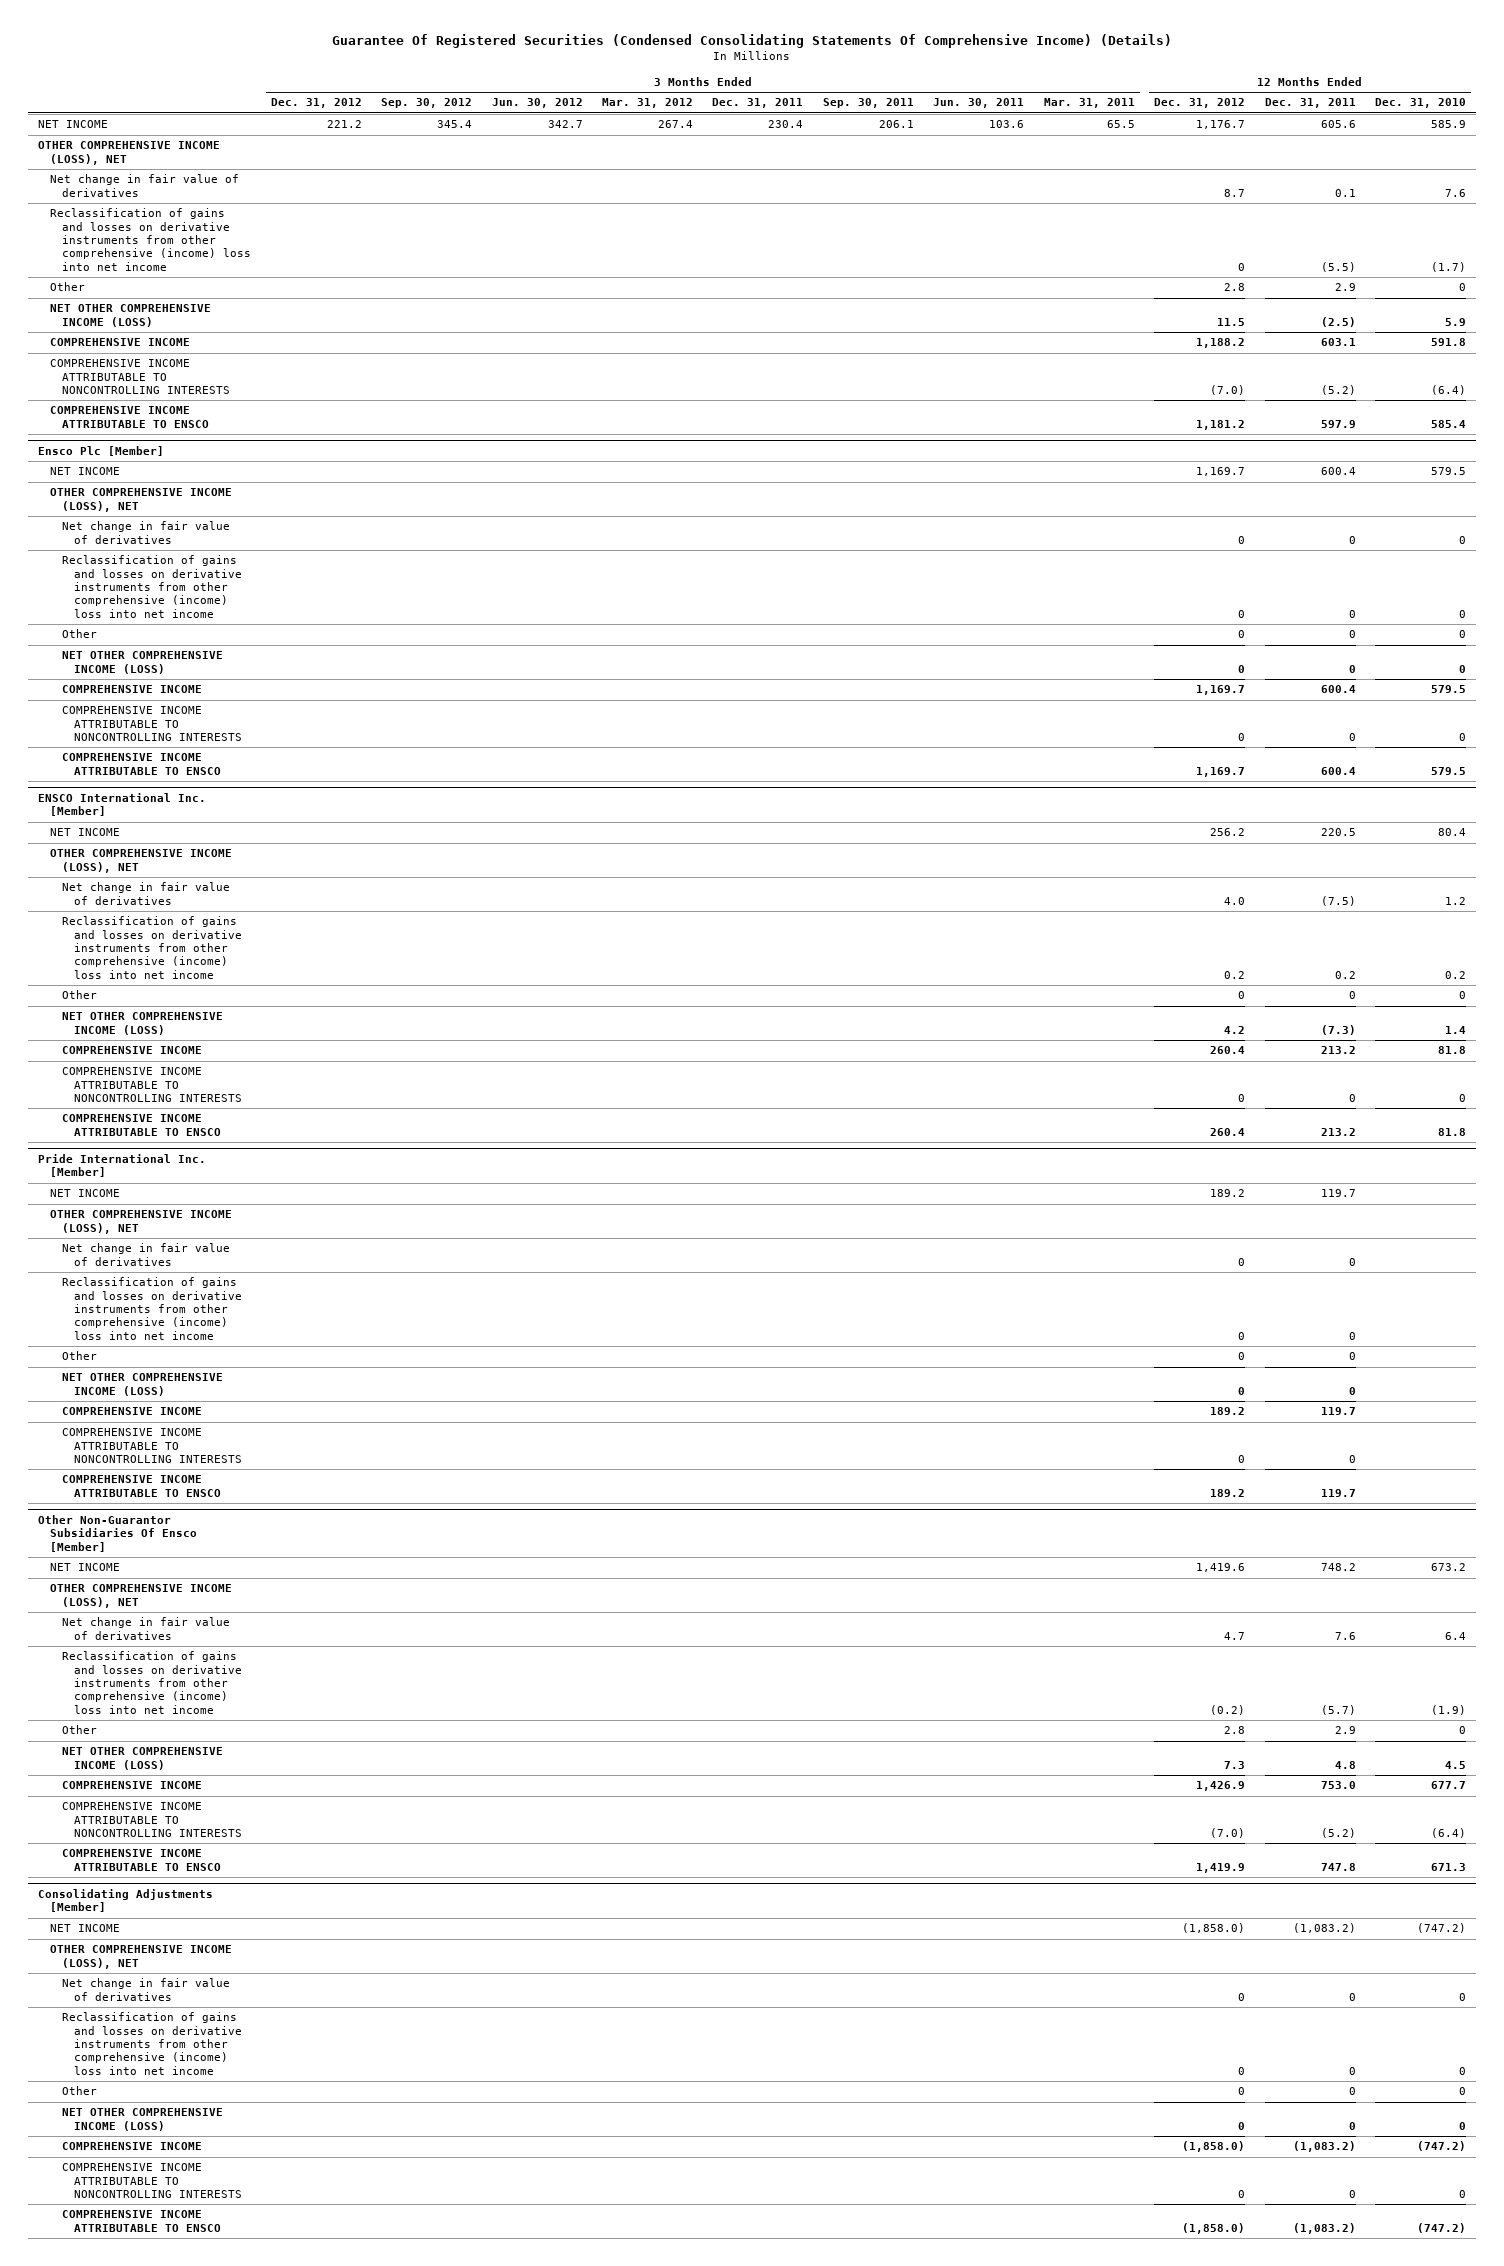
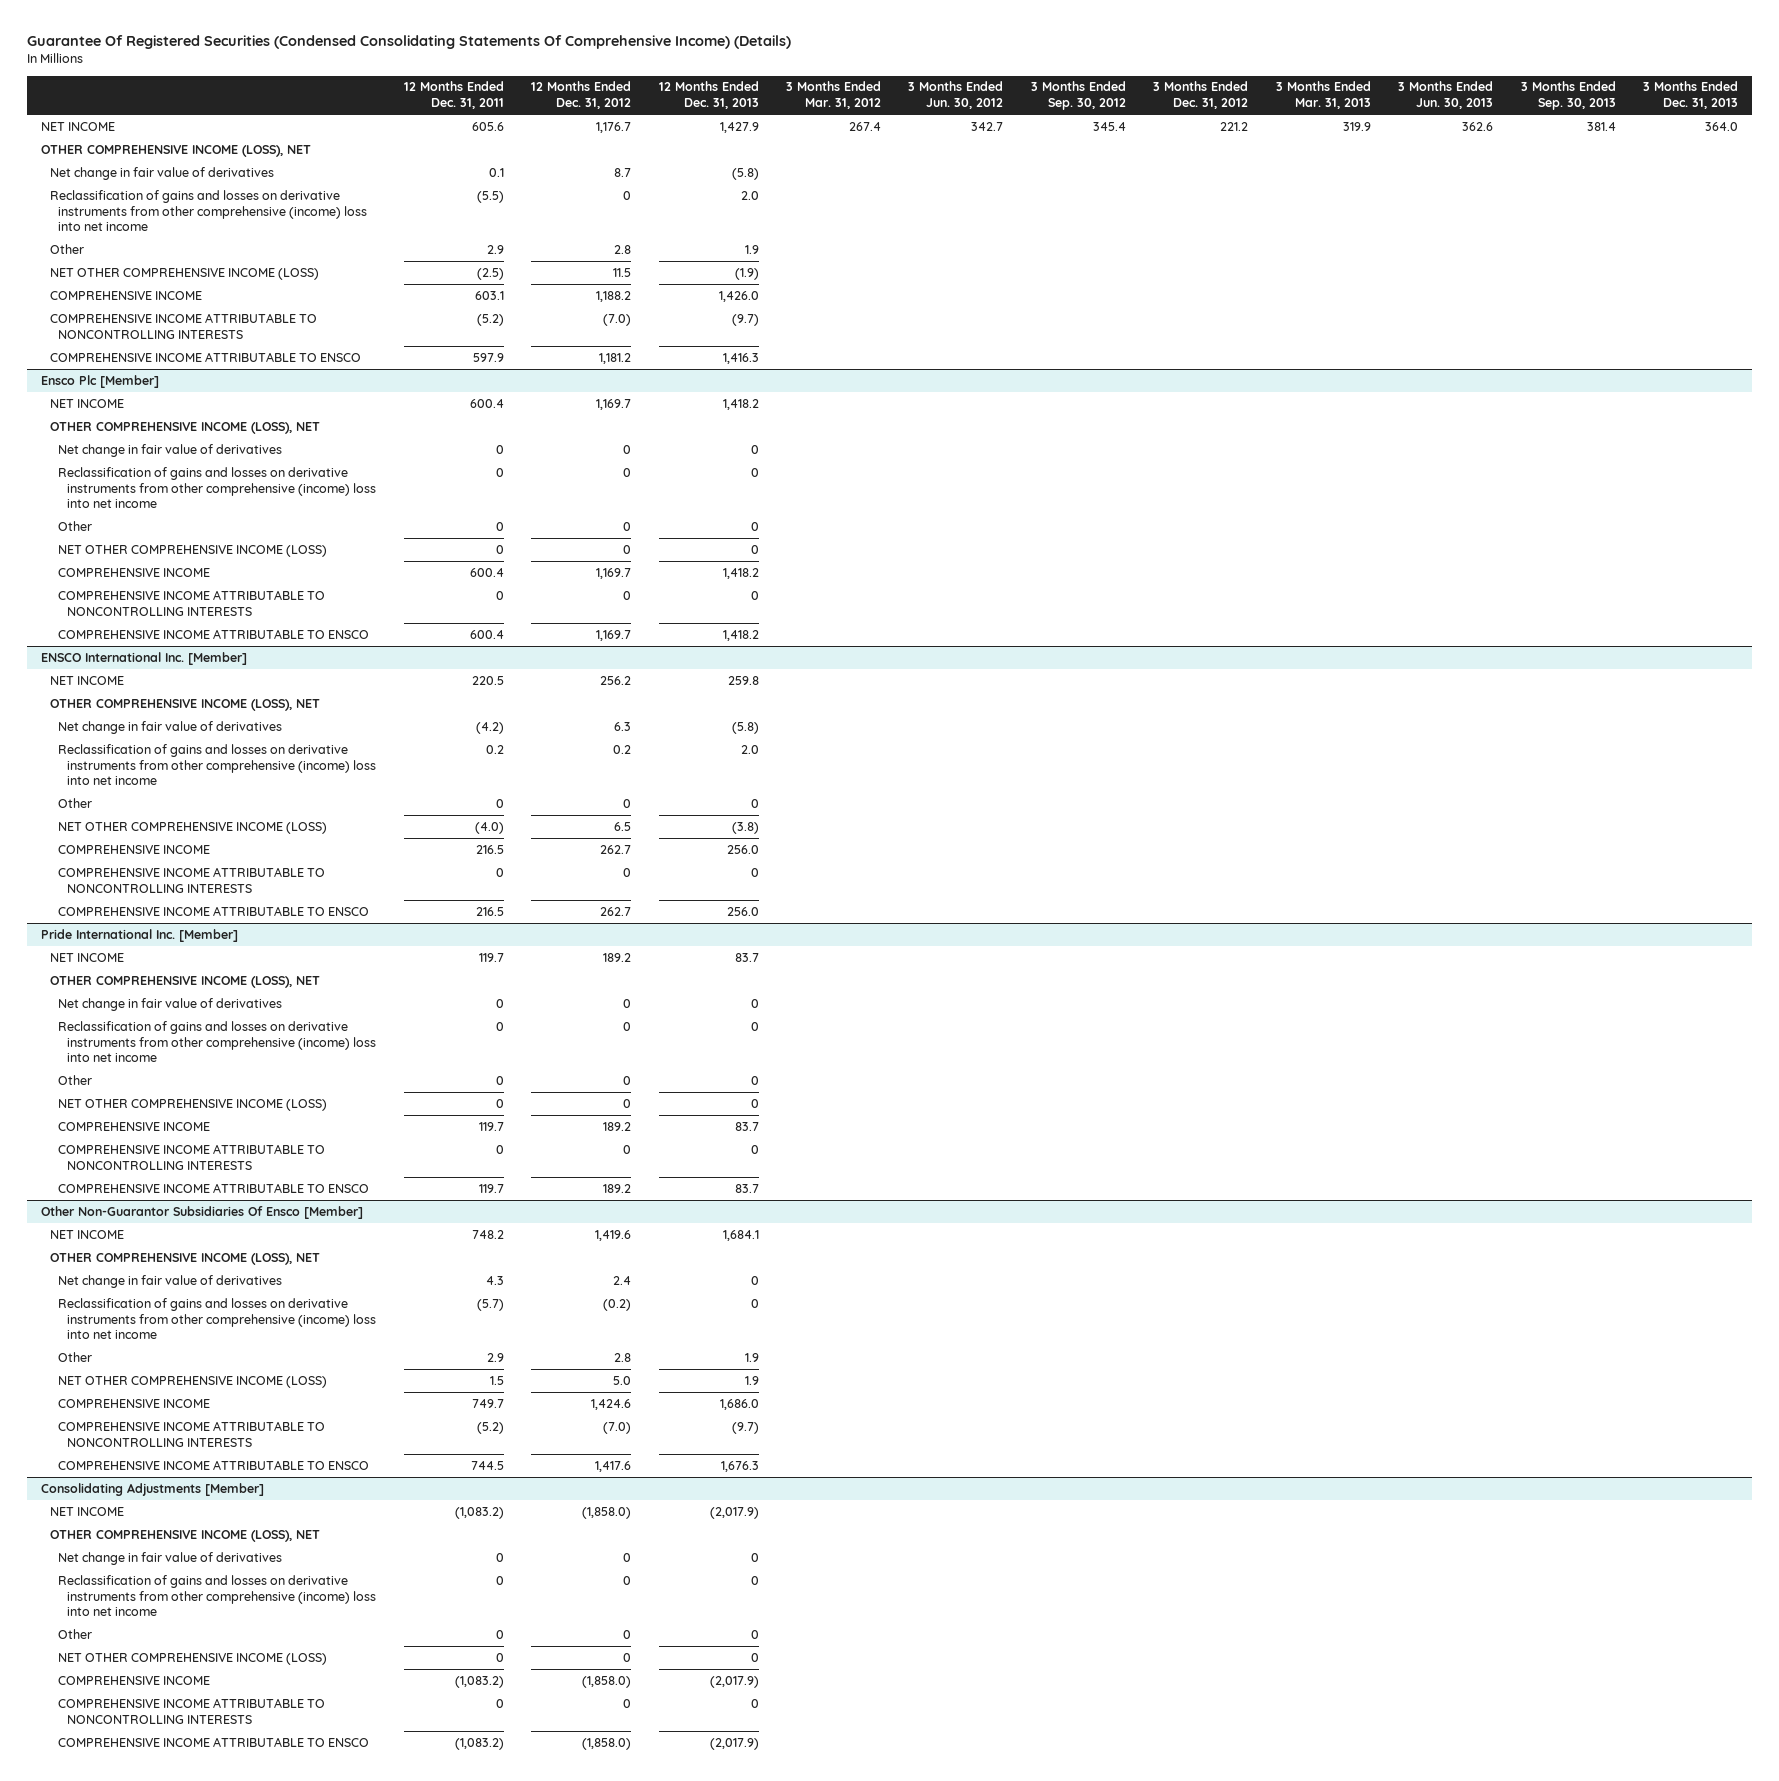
- | 3 Months Ended Dec. 31, 2012 | 3 Months Ended Sep. 30, 2012 | 3 Months Ended Jun. 30, 2012 | 3 Months Ended Mar. 31, 2012 | 3 Months Ended Dec. 31, 2011 | 3 Months Ended Sep. 30, 2011 | 3 Months Ended Jun. 30, 2011 | 3 Months Ended Mar. 31, 2011 | 12 Months Ended Dec. 31, 2012 | 12 Months Ended Dec. 31, 2011 | 12 Months Ended Dec. 31, 2010
+ | 12 Months Ended Dec. 31, 2011 | 12 Months Ended Dec. 31, 2012 | 12 Months Ended Dec. 31, 2013 | 3 Months Ended Mar. 31, 2012 | 3 Months Ended Jun. 30, 2012 | 3 Months Ended Sep. 30, 2012 | 3 Months Ended Dec. 31, 2012 | 3 Months Ended Mar. 31, 2013 | 3 Months Ended Jun. 30, 2013 | 3 Months Ended Sep. 30, 2013 | 3 Months Ended Dec. 31, 2013
@ ENSCO International Inc. [Member]
- Net change in fair value of derivatives | | | | | | | | | 4.0 | (7.5) | 1.2
+ Net change in fair value of derivatives | (4.2) | 6.3 | (5.8) | | | | | | | |
- NET OTHER COMPREHENSIVE INCOME (LOSS) | | | | | | | | | 4.2 | (7.3) | 1.4
- COMPREHENSIVE INCOME | | | | | | | | | 260.4 | 213.2 | 81.8
+ NET OTHER COMPREHENSIVE INCOME (LOSS) | (4.0) | 6.5 | (3.8) | | | | | | | |
+ COMPREHENSIVE INCOME | 216.5 | 262.7 | 256.0 | | | | | | | |
- COMPREHENSIVE INCOME ATTRIBUTABLE TO ENSCO | | | | | | | | | 260.4 | 213.2 | 81.8
+ COMPREHENSIVE INCOME ATTRIBUTABLE TO ENSCO | 216.5 | 262.7 | 256.0 | | | | | | | |
@ Other Non-Guarantor Subsidiaries Of Ensco [Member]
- Net change in fair value of derivatives | | | | | | | | | 4.7 | 7.6 | 6.4
+ Net change in fair value of derivatives | 4.3 | 2.4 | 0 | | | | | | | |
- NET OTHER COMPREHENSIVE INCOME (LOSS) | | | | | | | | | 7.3 | 4.8 | 4.5
- COMPREHENSIVE INCOME | | | | | | | | | 1,426.9 | 753.0 | 677.7
+ NET OTHER COMPREHENSIVE INCOME (LOSS) | 1.5 | 5.0 | 1.9 | | | | | | | |
+ COMPREHENSIVE INCOME | 749.7 | 1,424.6 | 1,686.0 | | | | | | | |
- COMPREHENSIVE INCOME ATTRIBUTABLE TO ENSCO | | | | | | | | | 1,419.9 | 747.8 | 671.3
+ COMPREHENSIVE INCOME ATTRIBUTABLE TO ENSCO | 744.5 | 1,417.6 | 1,676.3 | | | | | | | |

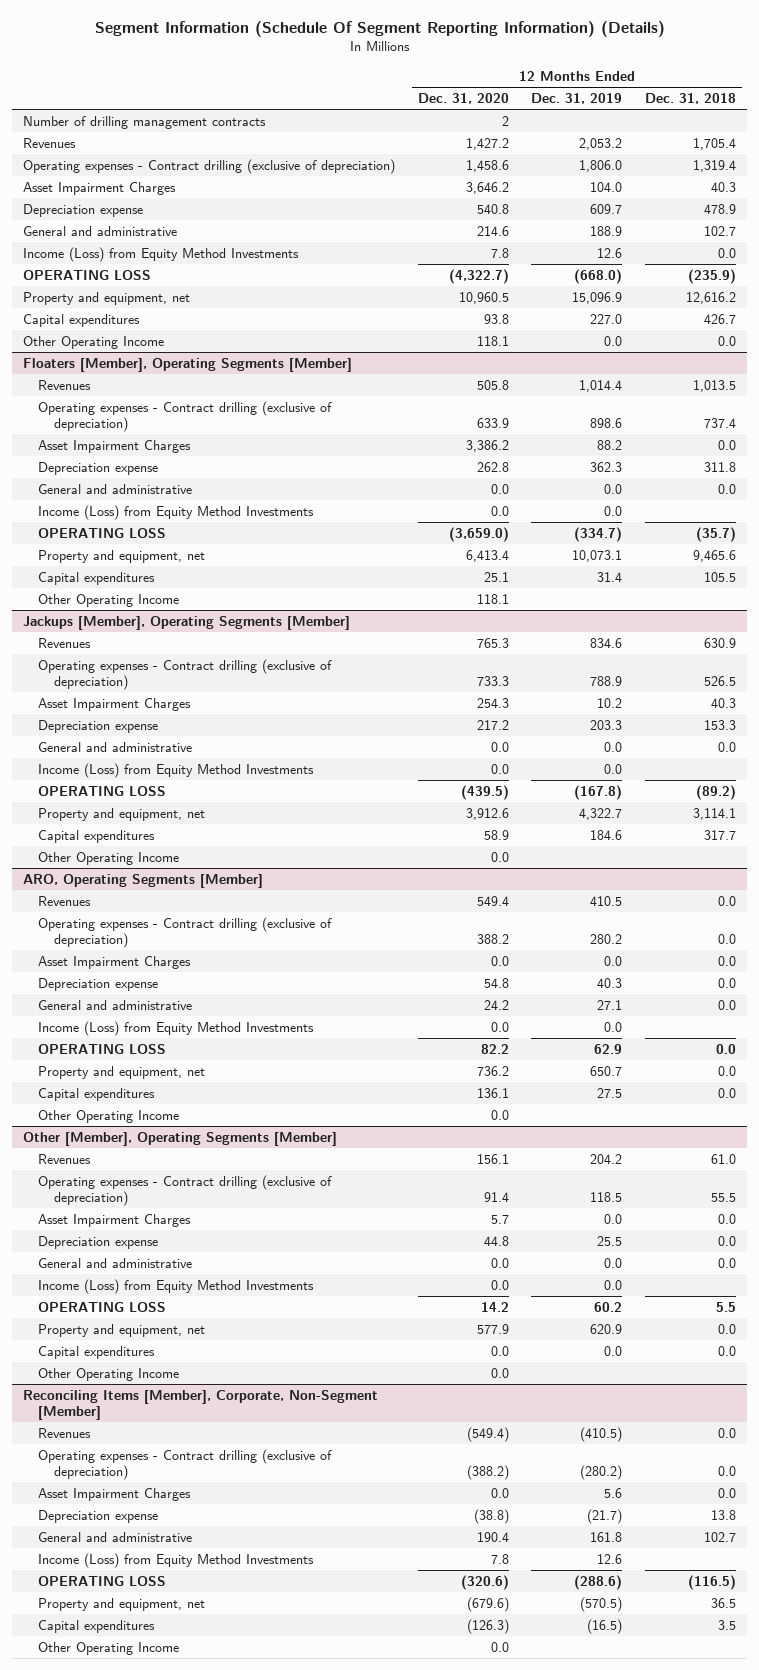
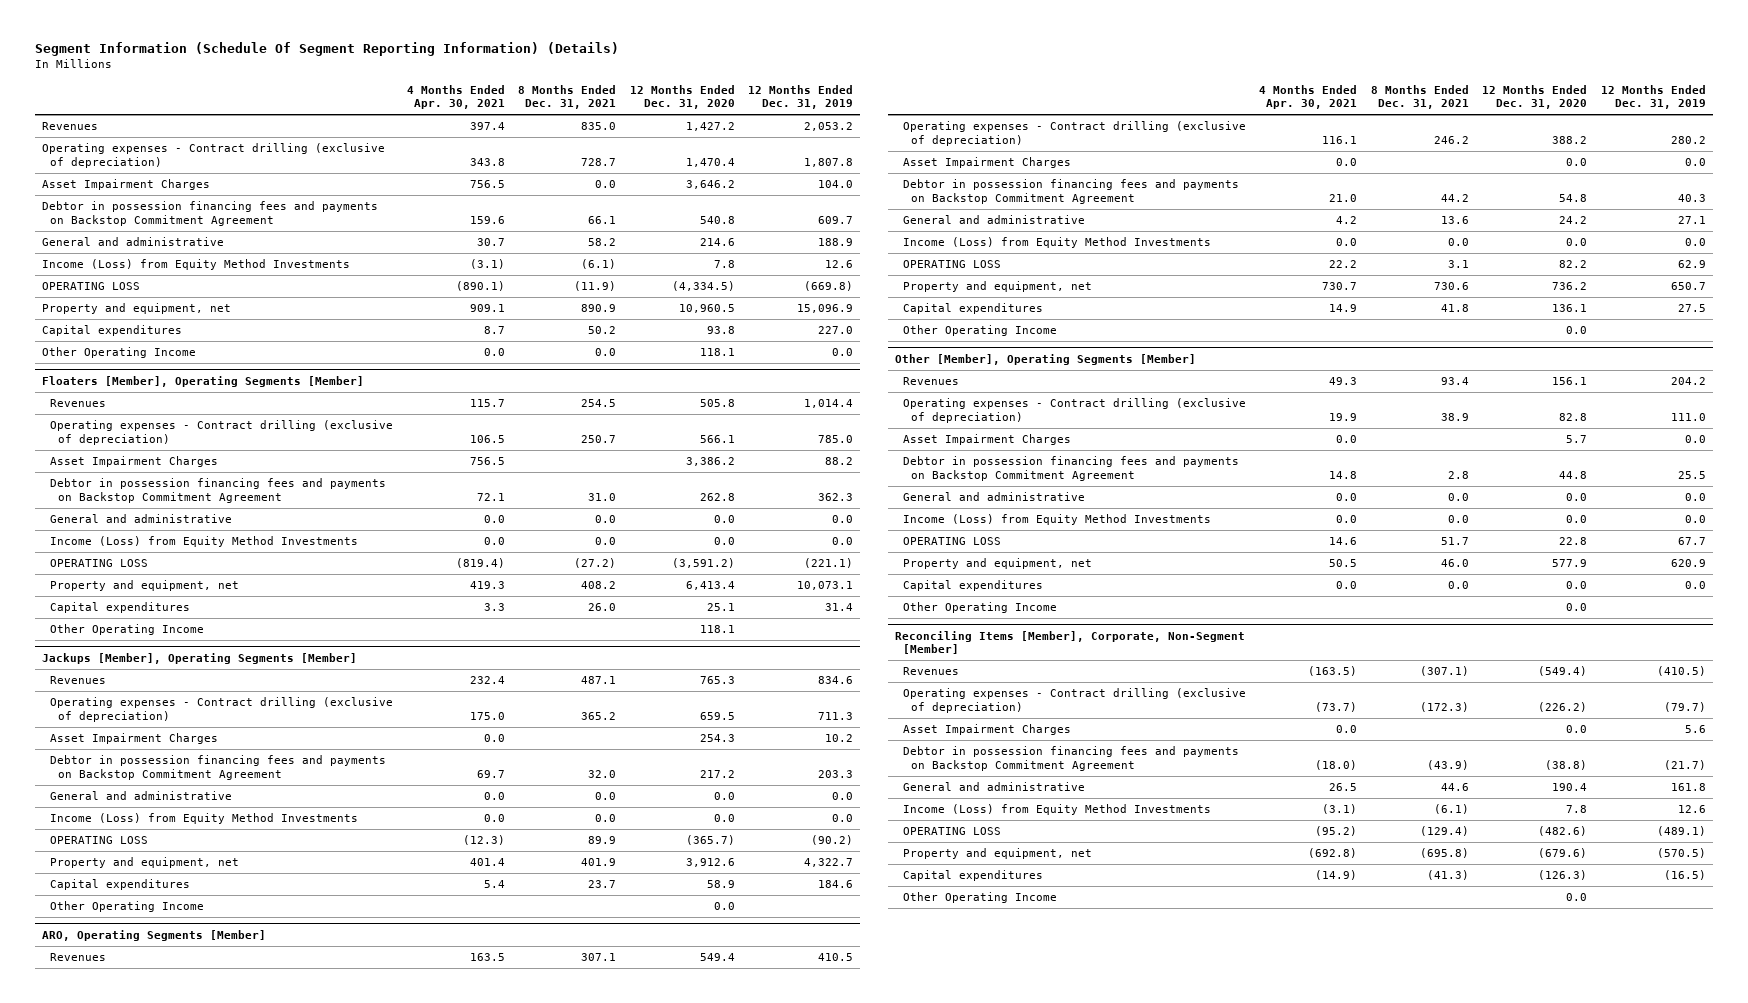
- | 12 Months Ended Dec. 31, 2020 | 12 Months Ended Dec. 31, 2019 | 12 Months Ended Dec. 31, 2018
+ | 4 Months Ended Apr. 30, 2021 | 8 Months Ended Dec. 31, 2021 | 12 Months Ended Dec. 31, 2020 | 12 Months Ended Dec. 31, 2019
- Number of drilling management contracts | 2 | |
- Operating expenses - Contract drilling (exclusive of depreciation) | 1,458.6 | 1,806.0 | 1,319.4
+ Operating expenses - Contract drilling (exclusive of depreciation) | 343.8 | 728.7 | 1,470.4 | 1,807.8
- Depreciation expense | 540.8 | 609.7 | 478.9
+ Debtor in possession financing fees and payments on Backstop Commitment Agreement | 159.6 | 66.1 | 540.8 | 609.7
- OPERATING LOSS | (4,322.7) | (668.0) | (235.9)
+ OPERATING LOSS | (890.1) | (11.9) | (4,334.5) | (669.8)
@ Floaters [Member], Operating Segments [Member]
- Operating expenses - Contract drilling (exclusive of depreciation) | 633.9 | 898.6 | 737.4
+ Operating expenses - Contract drilling (exclusive of depreciation) | 106.5 | 250.7 | 566.1 | 785.0
- Depreciation expense | 262.8 | 362.3 | 311.8
+ Debtor in possession financing fees and payments on Backstop Commitment Agreement | 72.1 | 31.0 | 262.8 | 362.3
- OPERATING LOSS | (3,659.0) | (334.7) | (35.7)
+ OPERATING LOSS | (819.4) | (27.2) | (3,591.2) | (221.1)
@ Jackups [Member], Operating Segments [Member]
- Operating expenses - Contract drilling (exclusive of depreciation) | 733.3 | 788.9 | 526.5
+ Operating expenses - Contract drilling (exclusive of depreciation) | 175.0 | 365.2 | 659.5 | 711.3
- Depreciation expense | 217.2 | 203.3 | 153.3
+ Debtor in possession financing fees and payments on Backstop Commitment Agreement | 69.7 | 32.0 | 217.2 | 203.3
- OPERATING LOSS | (439.5) | (167.8) | (89.2)
+ OPERATING LOSS | (12.3) | 89.9 | (365.7) | (90.2)
@ ARO, Operating Segments [Member]
- Depreciation expense | 54.8 | 40.3 | 0.0
+ Debtor in possession financing fees and payments on Backstop Commitment Agreement | 21.0 | 44.2 | 54.8 | 40.3
@ Other [Member], Operating Segments [Member]
- Operating expenses - Contract drilling (exclusive of depreciation) | 91.4 | 118.5 | 55.5
+ Operating expenses - Contract drilling (exclusive of depreciation) | 19.9 | 38.9 | 82.8 | 111.0
- Depreciation expense | 44.8 | 25.5 | 0.0
+ Debtor in possession financing fees and payments on Backstop Commitment Agreement | 14.8 | 2.8 | 44.8 | 25.5
- OPERATING LOSS | 14.2 | 60.2 | 5.5
+ OPERATING LOSS | 14.6 | 51.7 | 22.8 | 67.7
@ Reconciling Items [Member], Corporate, Non-Segment [Member]
- Operating expenses - Contract drilling (exclusive of depreciation) | (388.2) | (280.2) | 0.0
+ Operating expenses - Contract drilling (exclusive of depreciation) | (73.7) | (172.3) | (226.2) | (79.7)
- Depreciation expense | (38.8) | (21.7) | 13.8
+ Debtor in possession financing fees and payments on Backstop Commitment Agreement | (18.0) | (43.9) | (38.8) | (21.7)
- OPERATING LOSS | (320.6) | (288.6) | (116.5)
+ OPERATING LOSS | (95.2) | (129.4) | (482.6) | (489.1)

